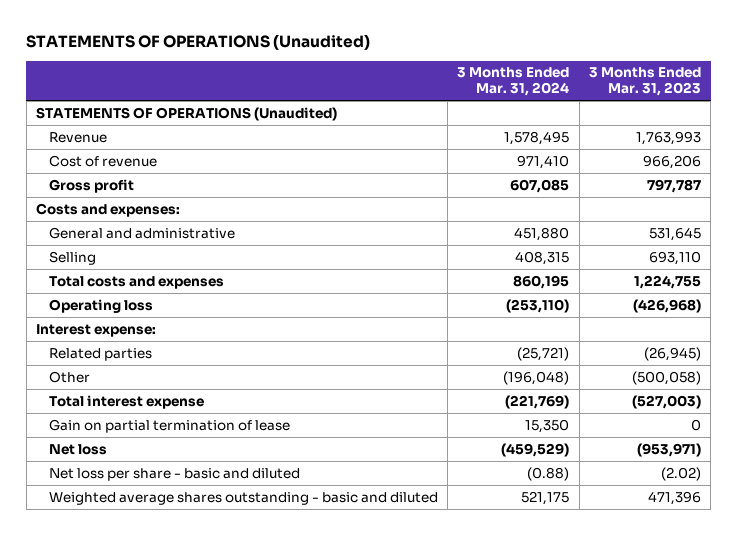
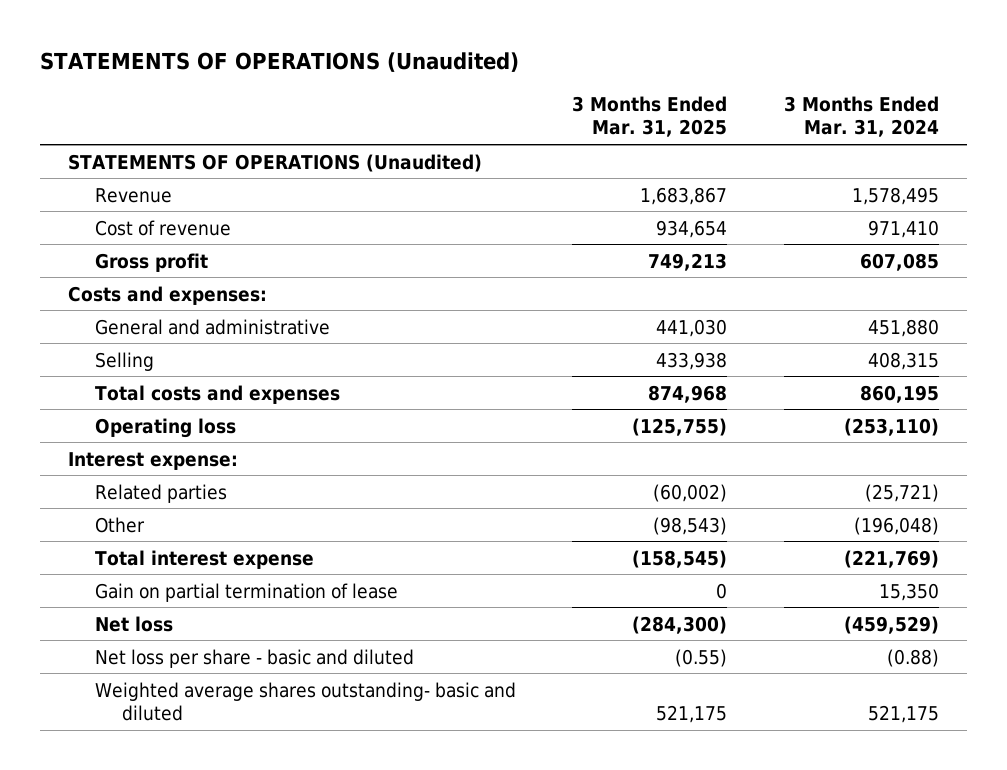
- | 3 Months Ended Mar. 31, 2024 | 3 Months Ended Mar. 31, 2023
+ | 3 Months Ended Mar. 31, 2025 | 3 Months Ended Mar. 31, 2024
- Weighted average shares outstanding - basic and diluted | 521,175 | 471,396
+ Weighted average shares outstanding- basic and diluted | 521,175 | 521,175

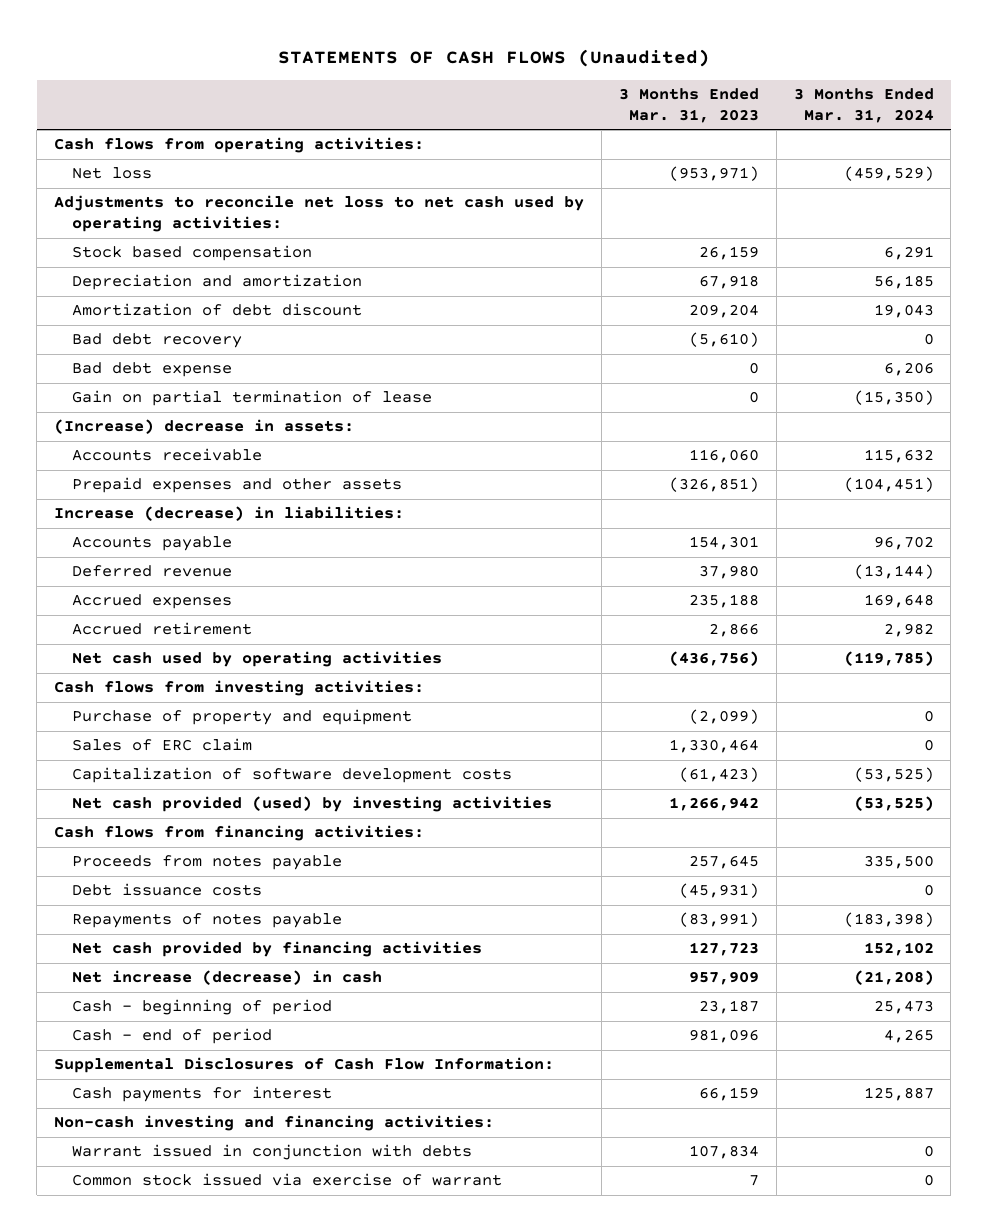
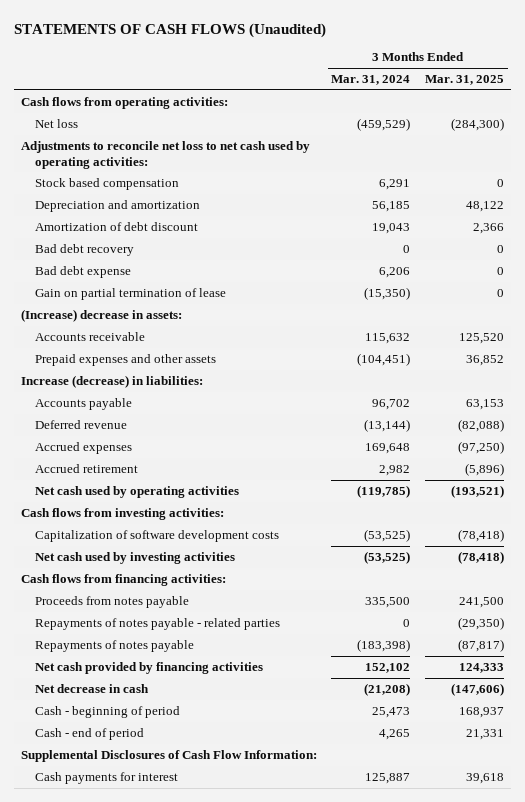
- | 3 Months Ended Mar. 31, 2023 | 3 Months Ended Mar. 31, 2024
+ | 3 Months Ended Mar. 31, 2024 | 3 Months Ended Mar. 31, 2025
- Purchase of property and equipment | (2,099) | 0
- Sales of ERC claim | 1,330,464 | 0
- Net cash provided (used) by investing activities | 1,266,942 | (53,525)
+ Net cash used by investing activities | (53,525) | (78,418)
- Debt issuance costs | (45,931) | 0
+ Repayments of notes payable - related parties | 0 | (29,350)
- Net increase (decrease) in cash | 957,909 | (21,208)
+ Net decrease in cash | (21,208) | (147,606)
- Non-cash investing and financing activities:
- Warrant issued in conjunction with debts | 107,834 | 0
- Common stock issued via exercise of warrant | 7 | 0

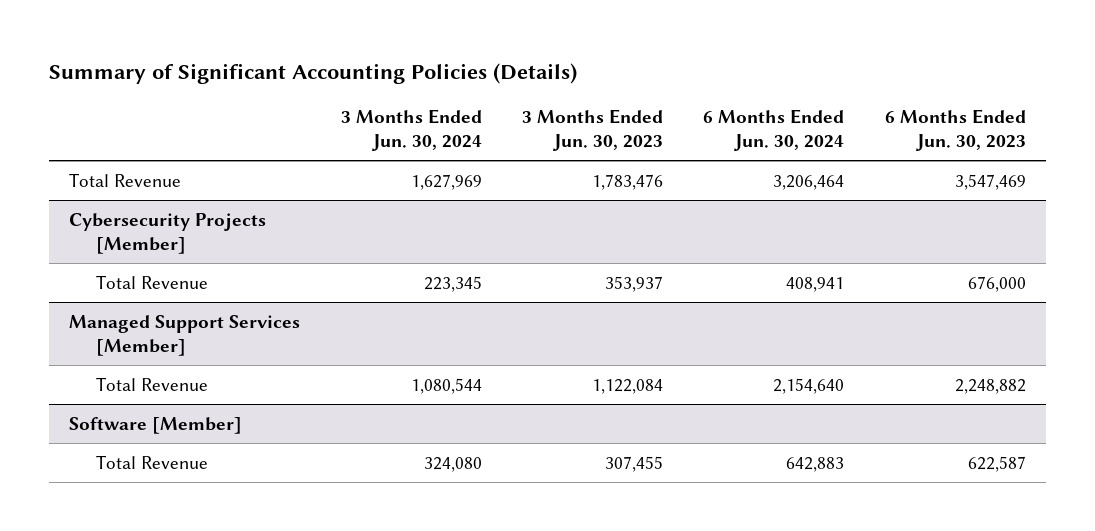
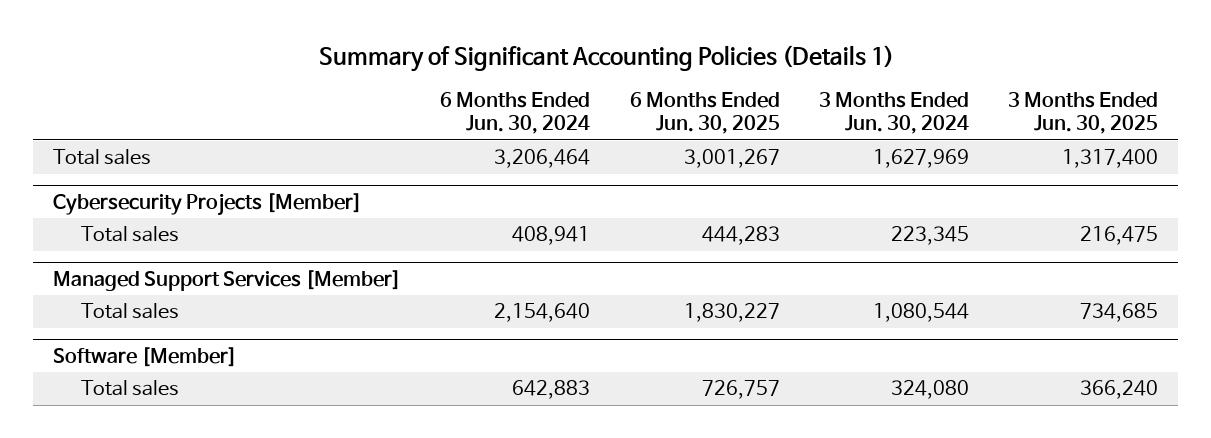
- Summary of Significant Accounting Policies (Details)
+ Summary of Significant Accounting Policies (Details 1)
- | 3 Months Ended Jun. 30, 2024 | 3 Months Ended Jun. 30, 2023 | 6 Months Ended Jun. 30, 2024 | 6 Months Ended Jun. 30, 2023
+ | 6 Months Ended Jun. 30, 2024 | 6 Months Ended Jun. 30, 2025 | 3 Months Ended Jun. 30, 2024 | 3 Months Ended Jun. 30, 2025
- Total Revenue | 1,627,969 | 1,783,476 | 3,206,464 | 3,547,469
+ Total sales | 3,206,464 | 3,001,267 | 1,627,969 | 1,317,400
@ Cybersecurity Projects [Member]
- Total Revenue | 223,345 | 353,937 | 408,941 | 676,000
+ Total sales | 408,941 | 444,283 | 223,345 | 216,475
@ Managed Support Services [Member]
- Total Revenue | 1,080,544 | 1,122,084 | 2,154,640 | 2,248,882
+ Total sales | 2,154,640 | 1,830,227 | 1,080,544 | 734,685
@ Software [Member]
- Total Revenue | 324,080 | 307,455 | 642,883 | 622,587
+ Total sales | 642,883 | 726,757 | 324,080 | 366,240

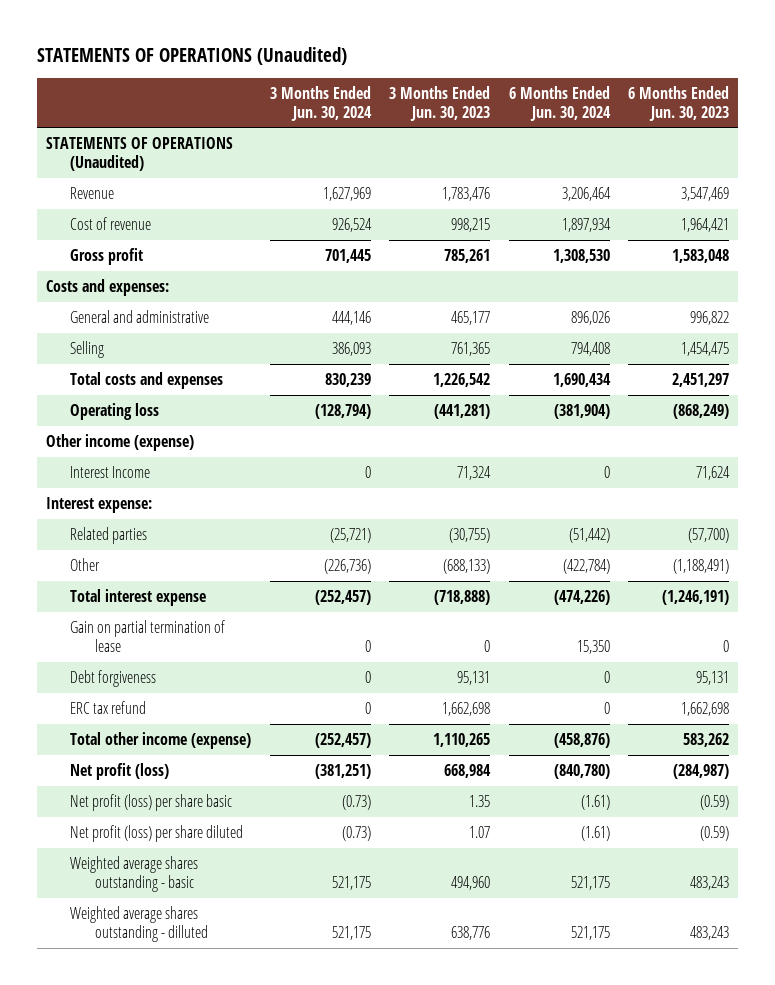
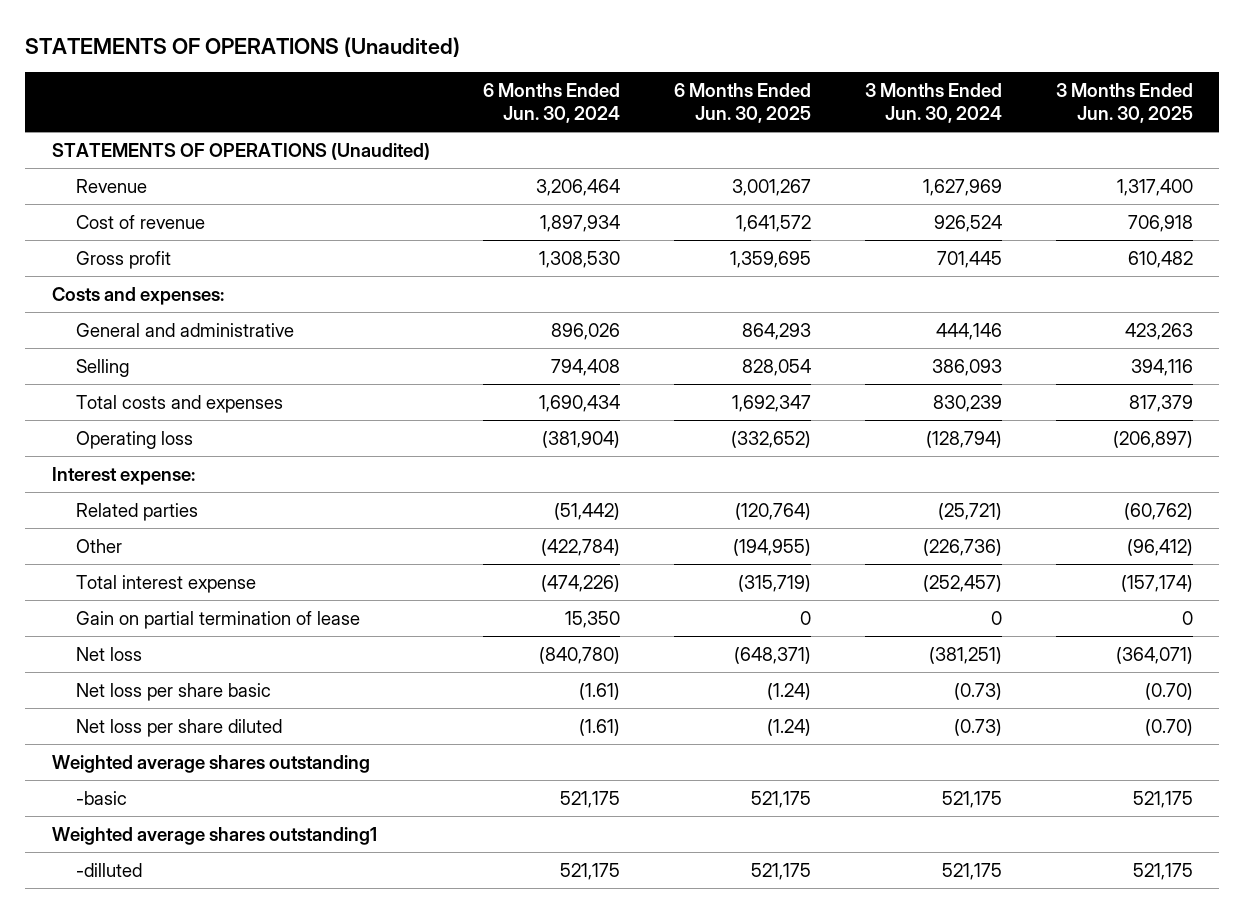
- | 3 Months Ended Jun. 30, 2024 | 3 Months Ended Jun. 30, 2023 | 6 Months Ended Jun. 30, 2024 | 6 Months Ended Jun. 30, 2023
+ | 6 Months Ended Jun. 30, 2024 | 6 Months Ended Jun. 30, 2025 | 3 Months Ended Jun. 30, 2024 | 3 Months Ended Jun. 30, 2025
- Other income (expense)
- Interest Income | 0 | 71,324 | 0 | 71,624
- Debt forgiveness | 0 | 95,131 | 0 | 95,131
- ERC tax refund | 0 | 1,662,698 | 0 | 1,662,698
- Total other income (expense) | (252,457) | 1,110,265 | (458,876) | 583,262
- Net profit (loss) | (381,251) | 668,984 | (840,780) | (284,987)
- Net profit (loss) per share basic | (0.73) | 1.35 | (1.61) | (0.59)
- Net profit (loss) per share diluted | (0.73) | 1.07 | (1.61) | (0.59)
- Weighted average shares outstanding - basic | 521,175 | 494,960 | 521,175 | 483,243
- Weighted average shares outstanding - dilluted | 521,175 | 638,776 | 521,175 | 483,243
+ Net loss | (840,780) | (648,371) | (381,251) | (364,071)
+ Net loss per share basic | (1.61) | (1.24) | (0.73) | (0.70)
+ Net loss per share diluted | (1.61) | (1.24) | (0.73) | (0.70)
+ Weighted average shares outstanding
+ -basic | 521,175 | 521,175 | 521,175 | 521,175
+ Weighted average shares outstanding1
+ -dilluted | 521,175 | 521,175 | 521,175 | 521,175

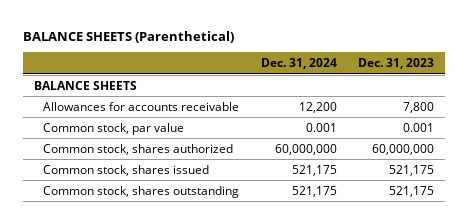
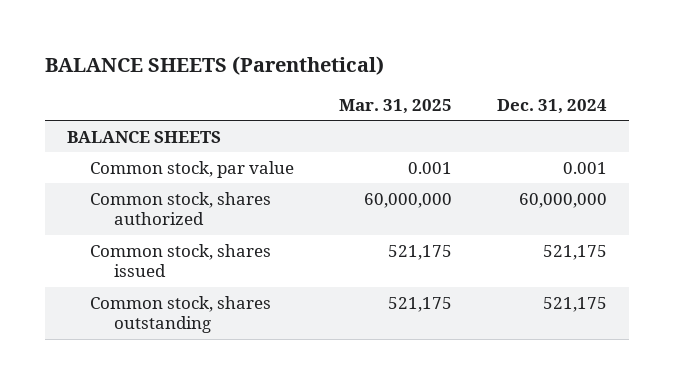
- | Dec. 31, 2024 | Dec. 31, 2023
+ | Mar. 31, 2025 | Dec. 31, 2024
- Allowances for accounts receivable | 12,200 | 7,800

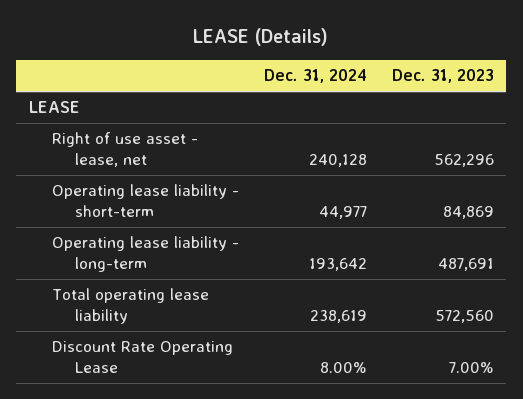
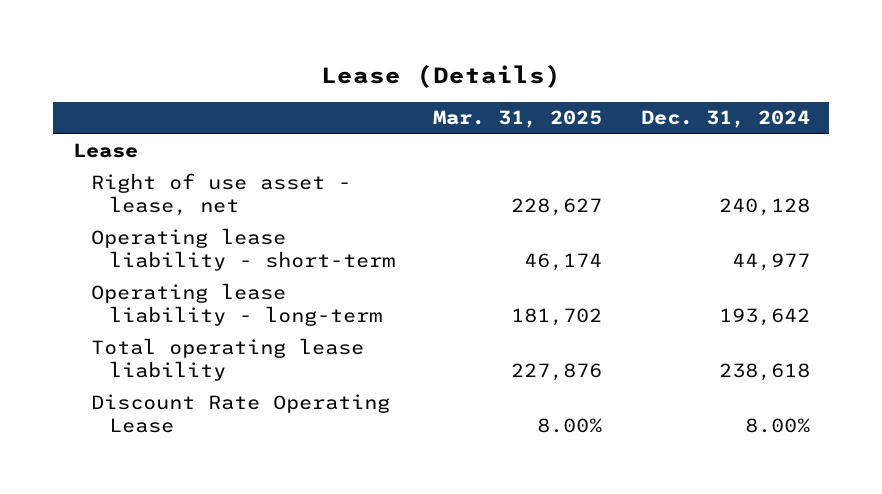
- LEASE (Details)
+ Lease (Details)
- | Dec. 31, 2024 | Dec. 31, 2023
+ | Mar. 31, 2025 | Dec. 31, 2024
- LEASE
+ Lease
- Total operating lease liability | 238,619 | 572,560
+ Total operating lease liability | 227,876 | 238,618

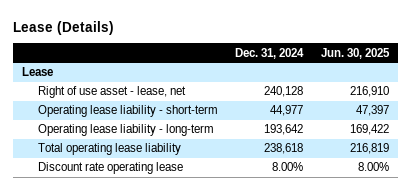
- | Mar. 31, 2025 | Dec. 31, 2024
+ | Dec. 31, 2024 | Jun. 30, 2025
- Discount Rate Operating Lease | 8.00% | 8.00%
+ Discount rate operating lease | 8.00% | 8.00%

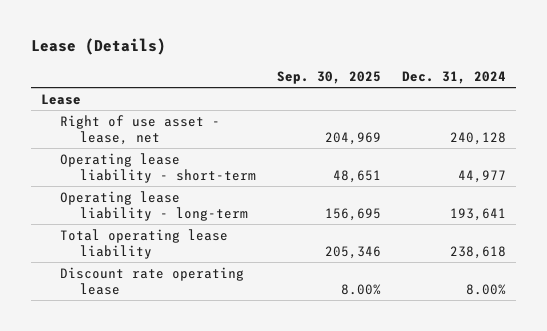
- | Dec. 31, 2024 | Jun. 30, 2025
+ | Sep. 30, 2025 | Dec. 31, 2024
- Operating lease liability - long-term | 193,642 | 169,422
+ Operating lease liability - long-term | 156,695 | 193,641

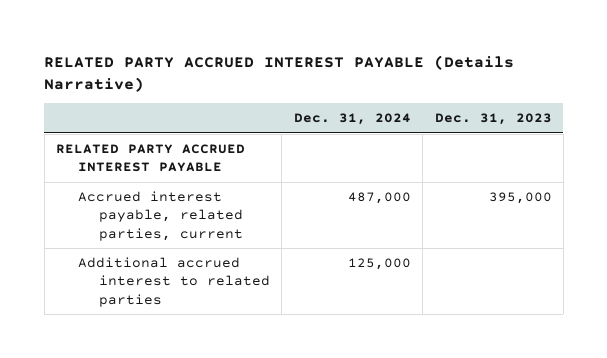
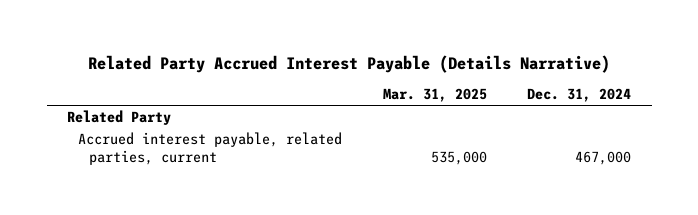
- RELATED PARTY ACCRUED INTEREST PAYABLE (Details Narrative)
+ Related Party Accrued Interest Payable (Details Narrative)
- | Dec. 31, 2024 | Dec. 31, 2023
+ | Mar. 31, 2025 | Dec. 31, 2024
- RELATED PARTY ACCRUED INTEREST PAYABLE
- Accrued interest payable, related parties, current | 487,000 | 395,000
- Additional accrued interest to related parties | 125,000 |
+ Related Party
+ Accrued interest payable, related parties, current | 535,000 | 467,000

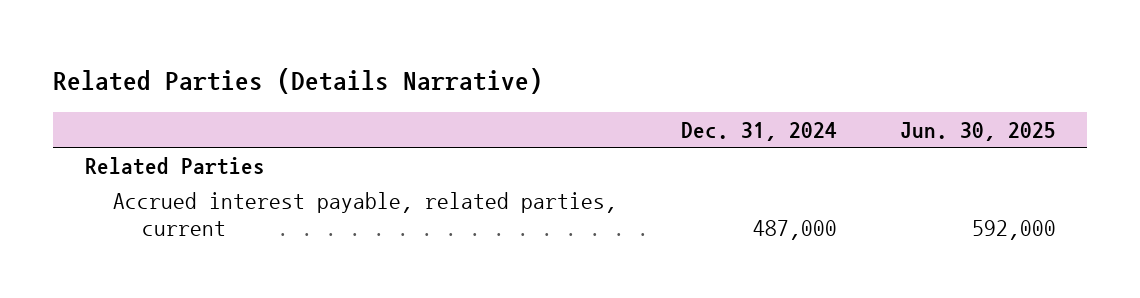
- Related Party Accrued Interest Payable (Details Narrative)
+ Related Parties (Details Narrative)
- | Mar. 31, 2025 | Dec. 31, 2024
+ | Dec. 31, 2024 | Jun. 30, 2025
- Related Party
- Accrued interest payable, related parties, current | 535,000 | 467,000
+ Related Parties
+ Accrued interest payable, related parties, current | 487,000 | 592,000

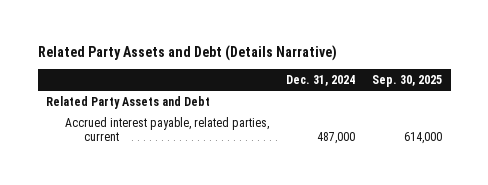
- Related Parties (Details Narrative)
+ Related Party Assets and Debt (Details Narrative)
- | Dec. 31, 2024 | Jun. 30, 2025
+ | Dec. 31, 2024 | Sep. 30, 2025
- Related Parties
+ Related Party Assets and Debt

